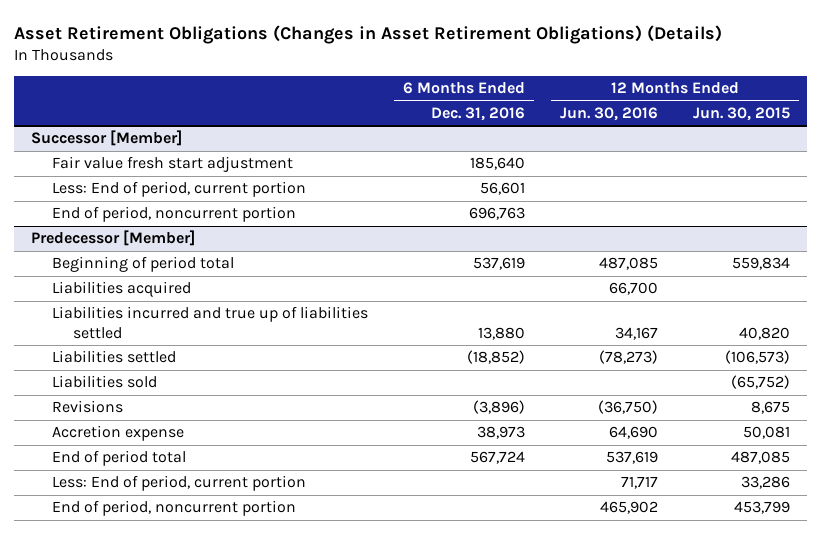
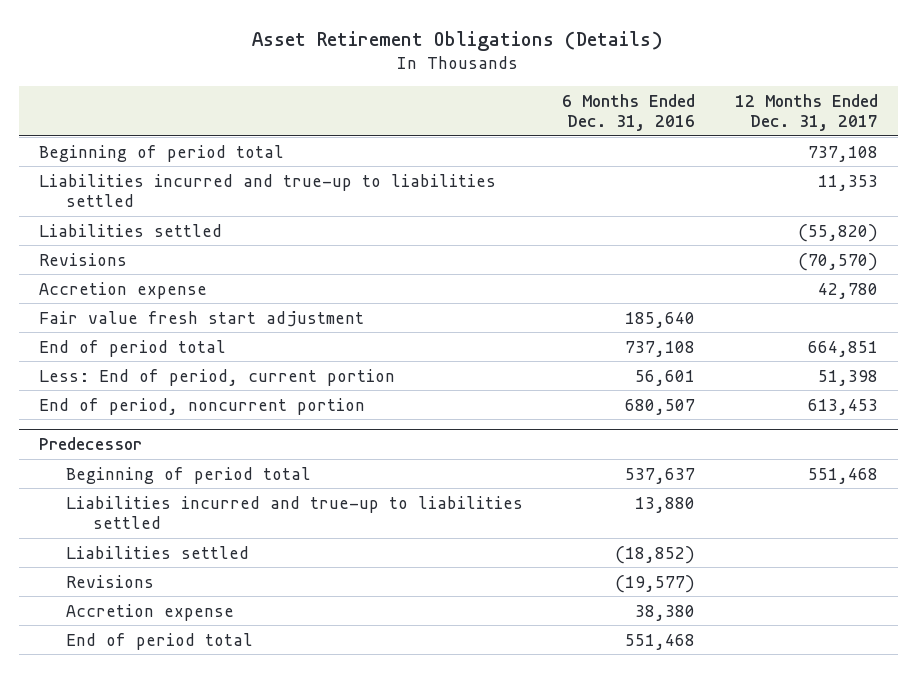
- Asset Retirement Obligations (Changes in Asset Retirement Obligations) (Details)
+ Asset Retirement Obligations (Details)
- | 6 Months Ended Dec. 31, 2016 | 12 Months Ended Jun. 30, 2016 | 12 Months Ended Jun. 30, 2015
+ | 6 Months Ended Dec. 31, 2016 | 12 Months Ended Dec. 31, 2017
- Successor [Member]
+ Beginning of period total | | 737,108
+ Liabilities incurred and true-up to liabilities settled | | 11,353
+ Liabilities settled | | (55,820)
+ Revisions | | (70,570)
+ Accretion expense | | 42,780
+ End of period total | 737,108 | 664,851
- End of period, noncurrent portion | 696,763 | |
- Predecessor [Member]
- Beginning of period total | 537,619 | 487,085 | 559,834
- Liabilities acquired | | 66,700 |
- Liabilities incurred and true up of liabilities settled | 13,880 | 34,167 | 40,820
+ End of period, noncurrent portion | 680,507 | 613,453
+ Predecessor
+ Beginning of period total | 537,637 | 551,468
+ Liabilities incurred and true-up to liabilities settled | 13,880 |
- Liabilities sold | | | (65,752)
- Revisions | (3,896) | (36,750) | 8,675
- Accretion expense | 38,973 | 64,690 | 50,081
- End of period total | 567,724 | 537,619 | 487,085
- Less: End of period, current portion | | 71,717 | 33,286
- End of period, noncurrent portion | | 465,902 | 453,799
+ Revisions | (19,577) |
+ Accretion expense | 38,380 |
+ End of period total | 551,468 |

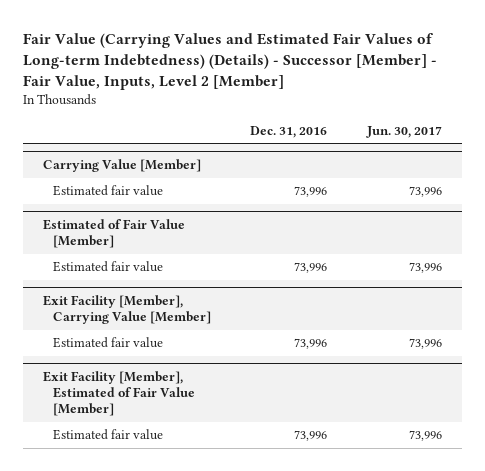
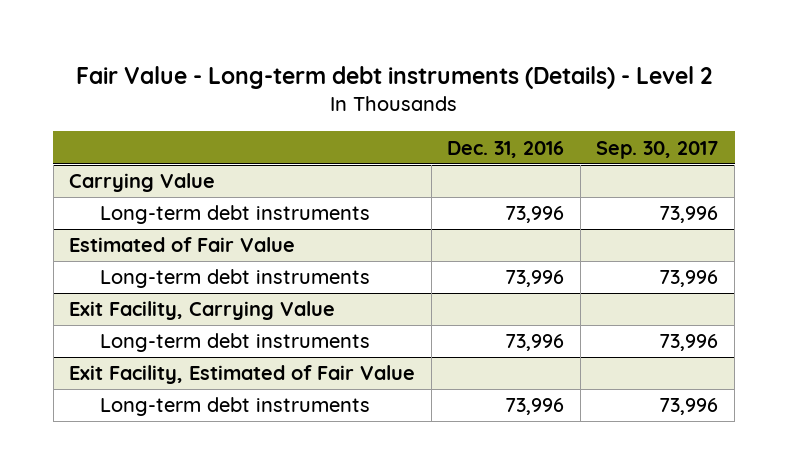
- Fair Value (Carrying Values and Estimated Fair Values of Long-term Indebtedness) (Details) - Successor [Member] - Fair Value, Inputs, Level 2 [Member]
+ Fair Value - Long-term debt instruments (Details) - Level 2
- | Dec. 31, 2016 | Jun. 30, 2017
+ | Dec. 31, 2016 | Sep. 30, 2017
- Carrying Value [Member]
- Estimated fair value | 73,996 | 73,996
- Estimated of Fair Value [Member]
- Estimated fair value | 73,996 | 73,996
- Exit Facility [Member], Carrying Value [Member]
- Estimated fair value | 73,996 | 73,996
- Exit Facility [Member], Estimated of Fair Value [Member]
- Estimated fair value | 73,996 | 73,996
+ Carrying Value
+ Long-term debt instruments | 73,996 | 73,996
+ Estimated of Fair Value
+ Long-term debt instruments | 73,996 | 73,996
+ Exit Facility, Carrying Value
+ Long-term debt instruments | 73,996 | 73,996
+ Exit Facility, Estimated of Fair Value
+ Long-term debt instruments | 73,996 | 73,996

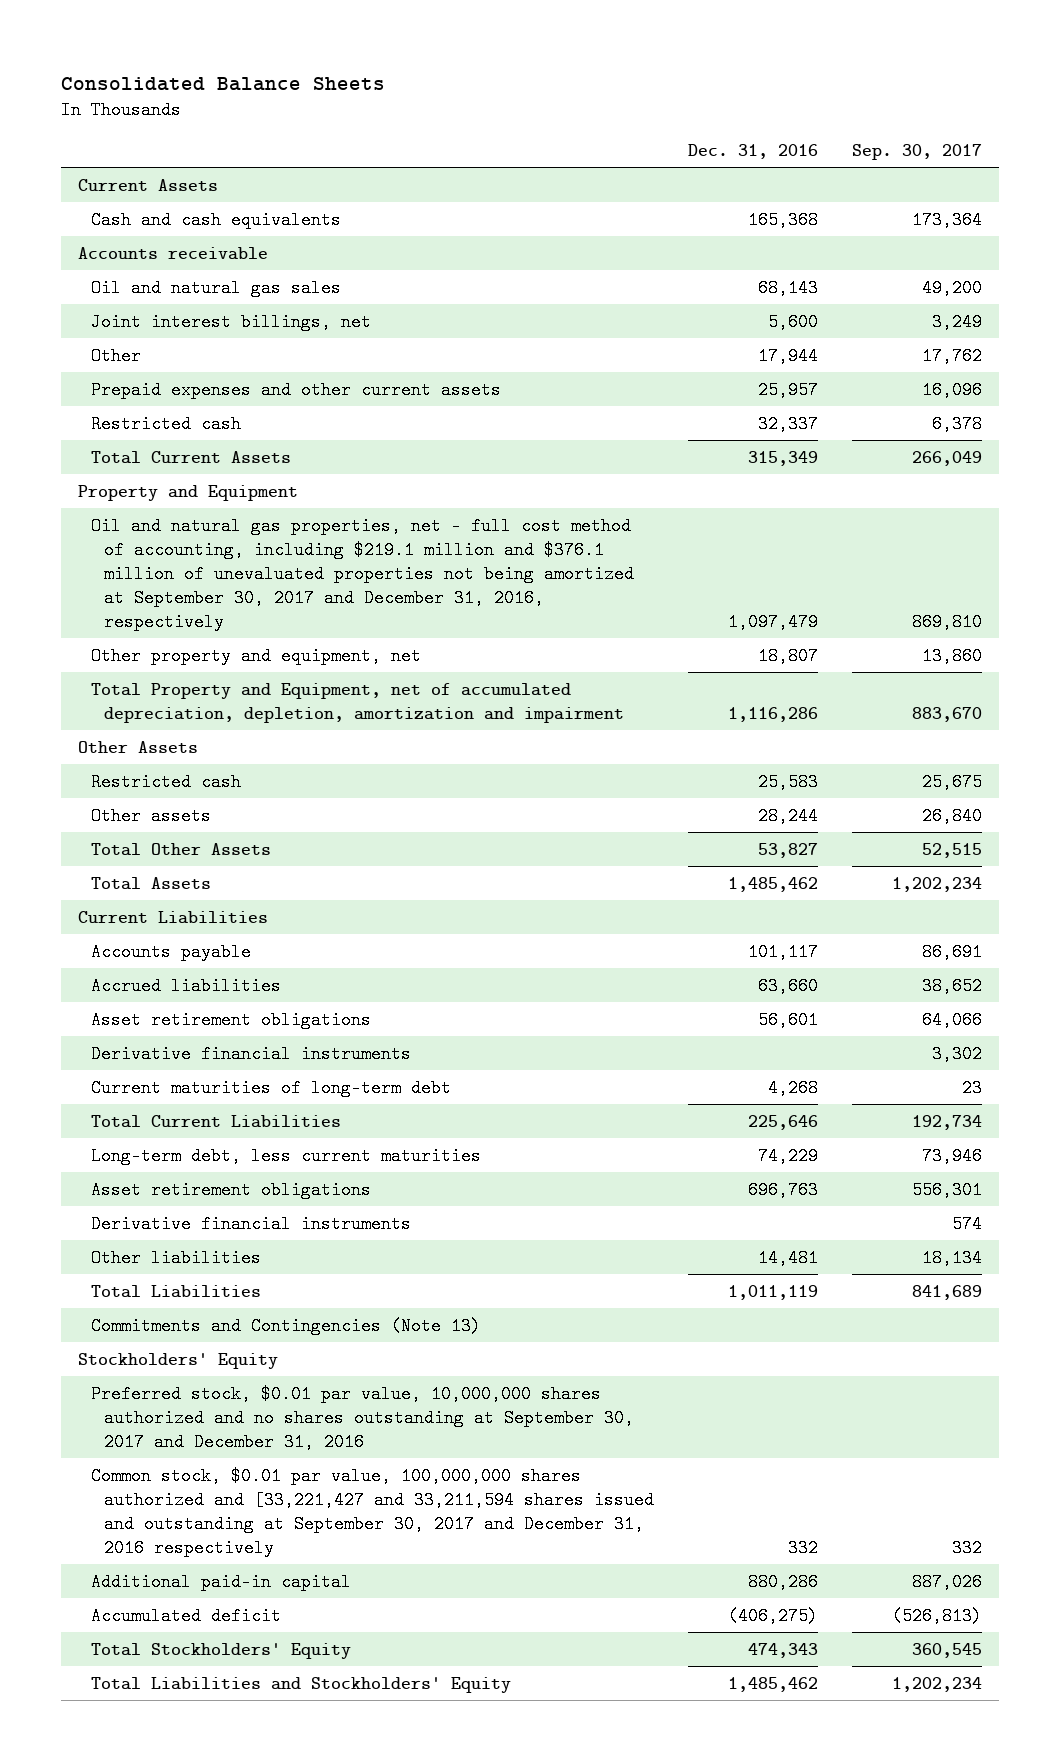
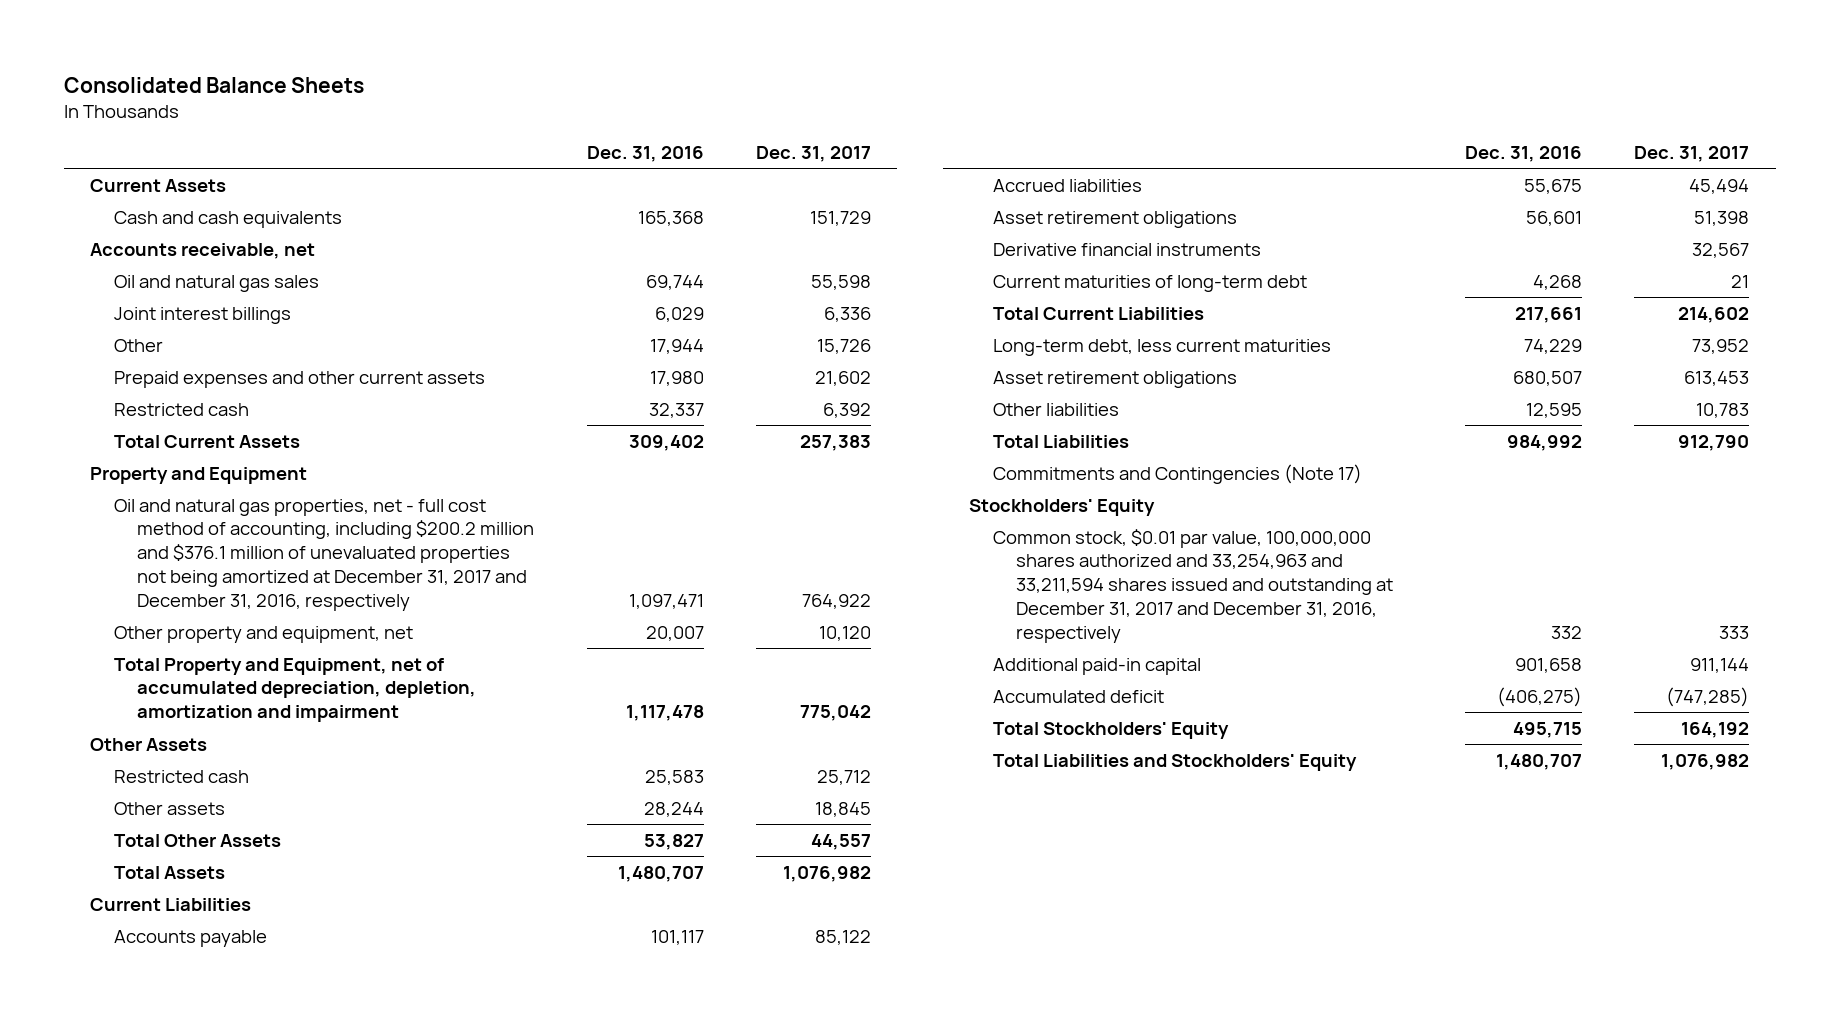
- | Dec. 31, 2016 | Sep. 30, 2017
+ | Dec. 31, 2016 | Dec. 31, 2017
- Accounts receivable
- Oil and natural gas sales | 68,143 | 49,200
- Joint interest billings, net | 5,600 | 3,249
+ Accounts receivable, net
+ Oil and natural gas sales | 69,744 | 55,598
+ Joint interest billings | 6,029 | 6,336
- Prepaid expenses and other current assets | 25,957 | 16,096
+ Prepaid expenses and other current assets | 17,980 | 21,602
- Total Current Assets | 315,349 | 266,049
+ Total Current Assets | 309,402 | 257,383
- Oil and natural gas properties, net - full cost method of accounting, including $219.1 million and $376.1 million of unevaluated properties not being amortized at September 30, 2017 and December 31, 2016, respectively | 1,097,479 | 869,810
- Other property and equipment, net | 18,807 | 13,860
- Total Property and Equipment, net of accumulated depreciation, depletion, amortization and impairment | 1,116,286 | 883,670
+ Oil and natural gas properties, net - full cost method of accounting, including $200.2 million and $376.1 million of unevaluated properties not being amortized at December 31, 2017 and December 31, 2016, respectively | 1,097,471 | 764,922
+ Other property and equipment, net | 20,007 | 10,120
+ Total Property and Equipment, net of accumulated depreciation, depletion, amortization and impairment | 1,117,478 | 775,042
- Total Assets | 1,485,462 | 1,202,234
+ Total Assets | 1,480,707 | 1,076,982
- Accrued liabilities | 63,660 | 38,652
+ Accrued liabilities | 55,675 | 45,494
- Total Current Liabilities | 225,646 | 192,734
+ Total Current Liabilities | 217,661 | 214,602
- Asset retirement obligations | 696,763 | 556,301
- Derivative financial instruments | | 574
- Other liabilities | 14,481 | 18,134
- Total Liabilities | 1,011,119 | 841,689
- Commitments and Contingencies (Note 13)
+ Asset retirement obligations | 680,507 | 613,453
+ Other liabilities | 12,595 | 10,783
+ Total Liabilities | 984,992 | 912,790
+ Commitments and Contingencies (Note 17)
- Preferred stock, $0.01 par value, 10,000,000 shares authorized and no shares outstanding at September 30, 2017 and December 31, 2016
- Common stock, $0.01 par value, 100,000,000 shares authorized and [33,221,427 and 33,211,594 shares issued and outstanding at September 30, 2017 and December 31, 2016 respectively | 332 | 332
- Additional paid-in capital | 880,286 | 887,026
+ Common stock, $0.01 par value, 100,000,000 shares authorized and 33,254,963 and 33,211,594 shares issued and outstanding at December 31, 2017 and December 31, 2016, respectively | 332 | 333
+ Additional paid-in capital | 901,658 | 911,144
- Total Stockholders' Equity | 474,343 | 360,545
- Total Liabilities and Stockholders' Equity | 1,485,462 | 1,202,234
+ Total Stockholders' Equity | 495,715 | 164,192
+ Total Liabilities and Stockholders' Equity | 1,480,707 | 1,076,982

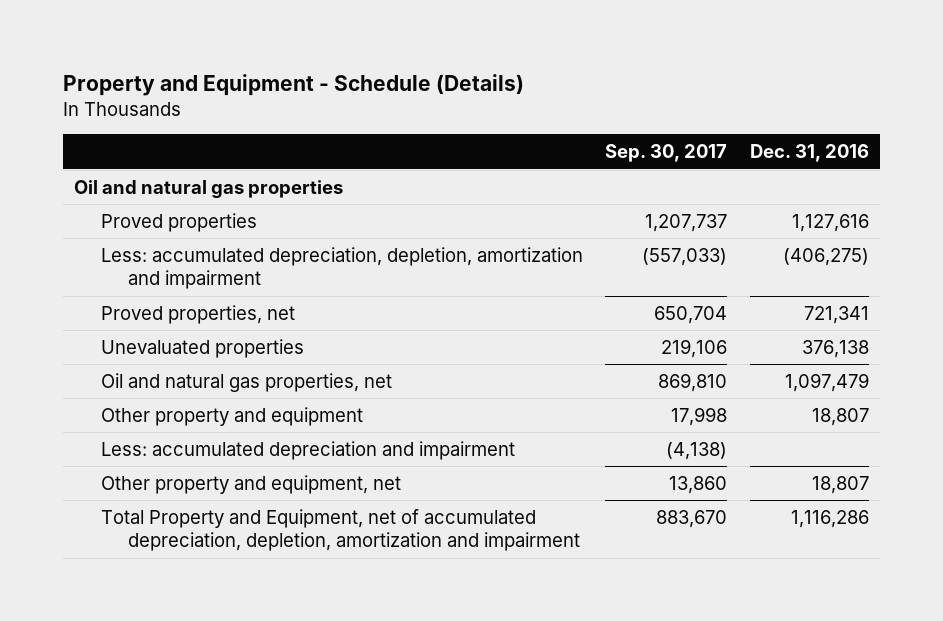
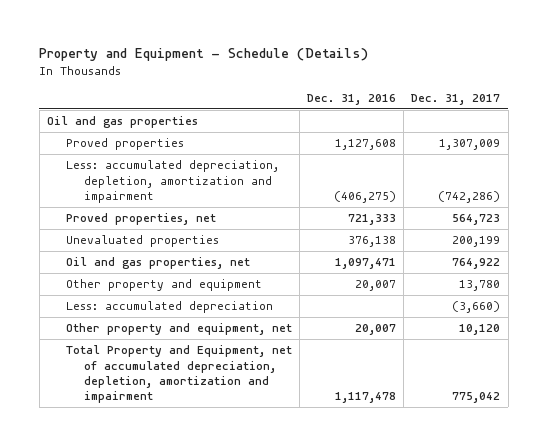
- | Sep. 30, 2017 | Dec. 31, 2016
+ | Dec. 31, 2016 | Dec. 31, 2017
- Oil and natural gas properties
- Proved properties | 1,207,737 | 1,127,616
+ Oil and gas properties
+ Proved properties | 1,127,608 | 1,307,009
- Proved properties, net | 650,704 | 721,341
+ Proved properties, net | 721,333 | 564,723
- Oil and natural gas properties, net | 869,810 | 1,097,479
- Other property and equipment | 17,998 | 18,807
- Less: accumulated depreciation and impairment | (4,138) |
- Other property and equipment, net | 13,860 | 18,807
- Total Property and Equipment, net of accumulated depreciation, depletion, amortization and impairment | 883,670 | 1,116,286
+ Oil and gas properties, net | 1,097,471 | 764,922
+ Other property and equipment | 20,007 | 13,780
+ Less: accumulated depreciation | | (3,660)
+ Other property and equipment, net | 20,007 | 10,120
+ Total Property and Equipment, net of accumulated depreciation, depletion, amortization and impairment | 1,117,478 | 775,042

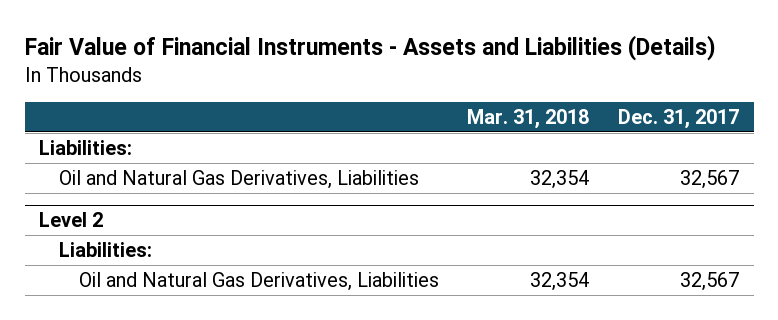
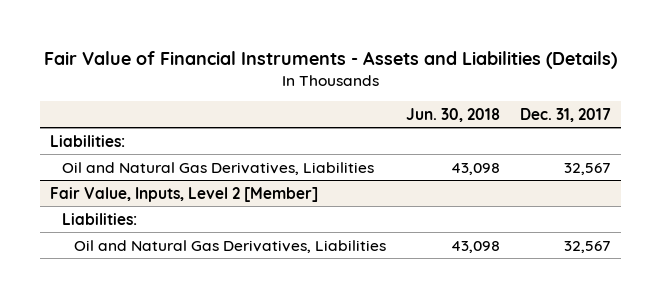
- | Mar. 31, 2018 | Dec. 31, 2017
+ | Jun. 30, 2018 | Dec. 31, 2017
- Level 2
+ Fair Value, Inputs, Level 2 [Member]

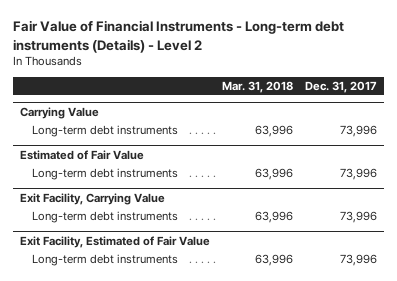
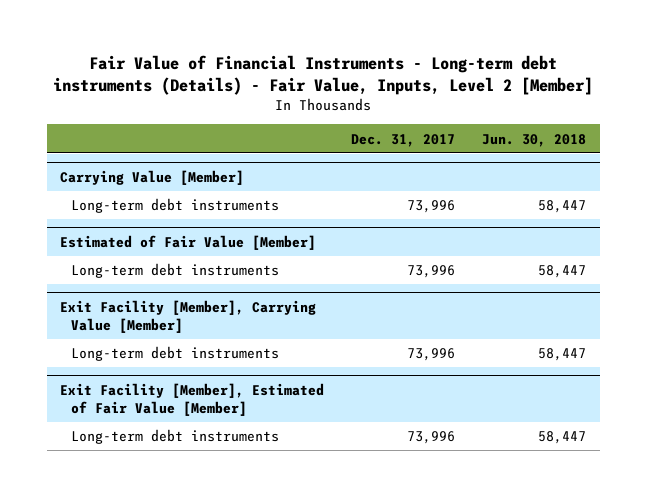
- Fair Value of Financial Instruments - Long-term debt instruments (Details) - Level 2
+ Fair Value of Financial Instruments - Long-term debt instruments (Details) - Fair Value, Inputs, Level 2 [Member]
- | Mar. 31, 2018 | Dec. 31, 2017
+ | Dec. 31, 2017 | Jun. 30, 2018
- Carrying Value
+ Carrying Value [Member]
- Estimated of Fair Value
+ Estimated of Fair Value [Member]
- Exit Facility, Carrying Value
+ Exit Facility [Member], Carrying Value [Member]
- Exit Facility, Estimated of Fair Value
+ Exit Facility [Member], Estimated of Fair Value [Member]

